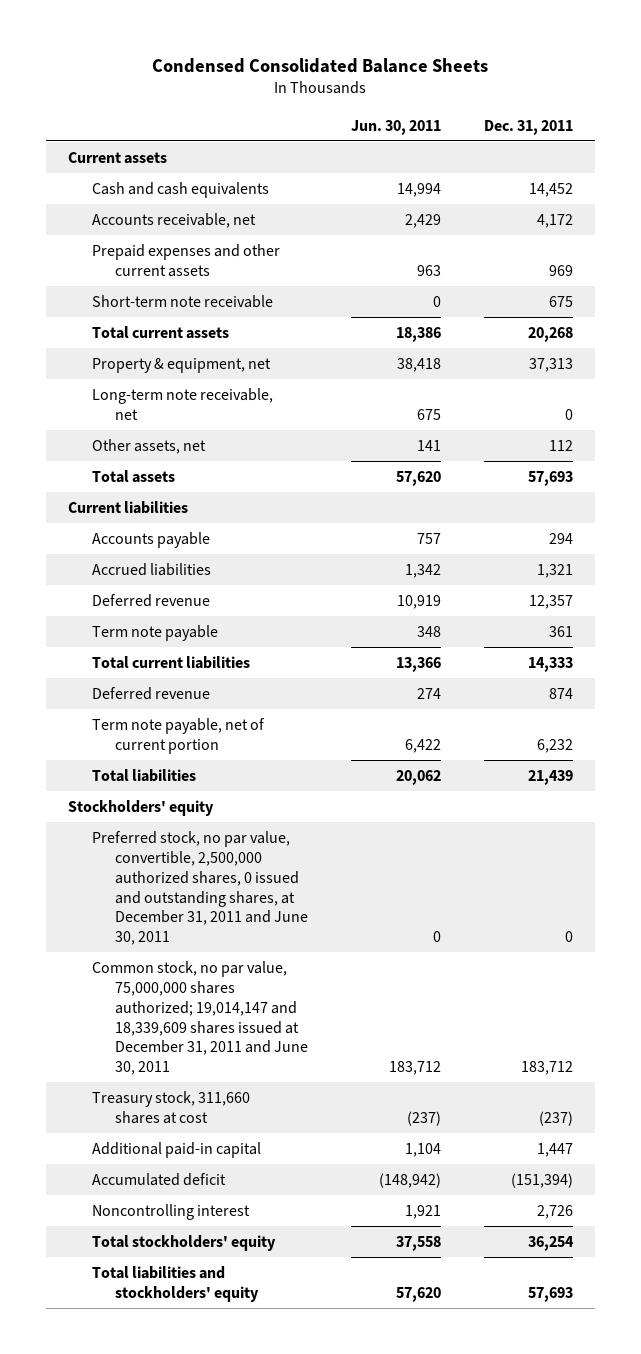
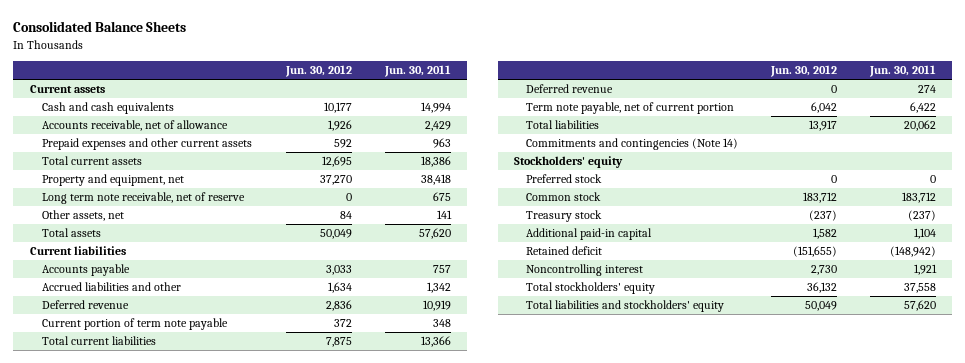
- Condensed Consolidated Balance Sheets
+ Consolidated Balance Sheets
- | Jun. 30, 2011 | Dec. 31, 2011
+ | Jun. 30, 2012 | Jun. 30, 2011
- Accounts receivable, net | 2,429 | 4,172
+ Accounts receivable, net of allowance | 1,926 | 2,429
- Short-term note receivable | 0 | 675
- Property & equipment, net | 38,418 | 37,313
- Long-term note receivable, net | 675 | 0
+ Property and equipment, net | 37,270 | 38,418
+ Long term note receivable, net of reserve | 0 | 675
- Accrued liabilities | 1,342 | 1,321
+ Accrued liabilities and other | 1,634 | 1,342
- Term note payable | 348 | 361
+ Current portion of term note payable | 372 | 348
+ Commitments and contingencies (Note 14)
- Preferred stock, no par value, convertible, 2,500,000 authorized shares, 0 issued and outstanding shares, at December 31, 2011 and June 30, 2011 | 0 | 0
- Common stock, no par value, 75,000,000 shares authorized; 19,014,147 and 18,339,609 shares issued at December 31, 2011 and June 30, 2011 | 183,712 | 183,712
- Treasury stock, 311,660 shares at cost | (237) | (237)
+ Preferred stock | 0 | 0
+ Common stock | 183,712 | 183,712
+ Treasury stock | (237) | (237)
- Accumulated deficit | (148,942) | (151,394)
+ Retained deficit | (151,655) | (148,942)

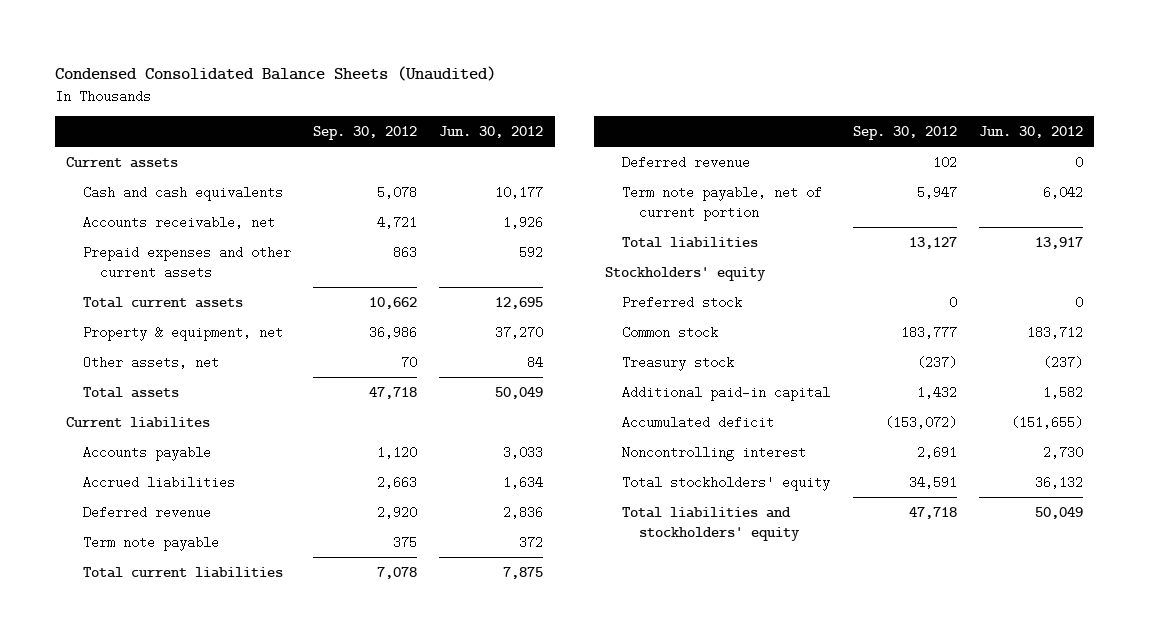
- Consolidated Balance Sheets
+ Condensed Consolidated Balance Sheets (Unaudited)
- | Jun. 30, 2012 | Jun. 30, 2011
+ | Sep. 30, 2012 | Jun. 30, 2012
- Accounts receivable, net of allowance | 1,926 | 2,429
+ Accounts receivable, net | 4,721 | 1,926
- Property and equipment, net | 37,270 | 38,418
- Long term note receivable, net of reserve | 0 | 675
+ Property & equipment, net | 36,986 | 37,270
- Current liabilities
+ Current liabilites
- Accrued liabilities and other | 1,634 | 1,342
+ Accrued liabilities | 2,663 | 1,634
- Current portion of term note payable | 372 | 348
+ Term note payable | 375 | 372
- Commitments and contingencies (Note 14)
- Retained deficit | (151,655) | (148,942)
+ Accumulated deficit | (153,072) | (151,655)

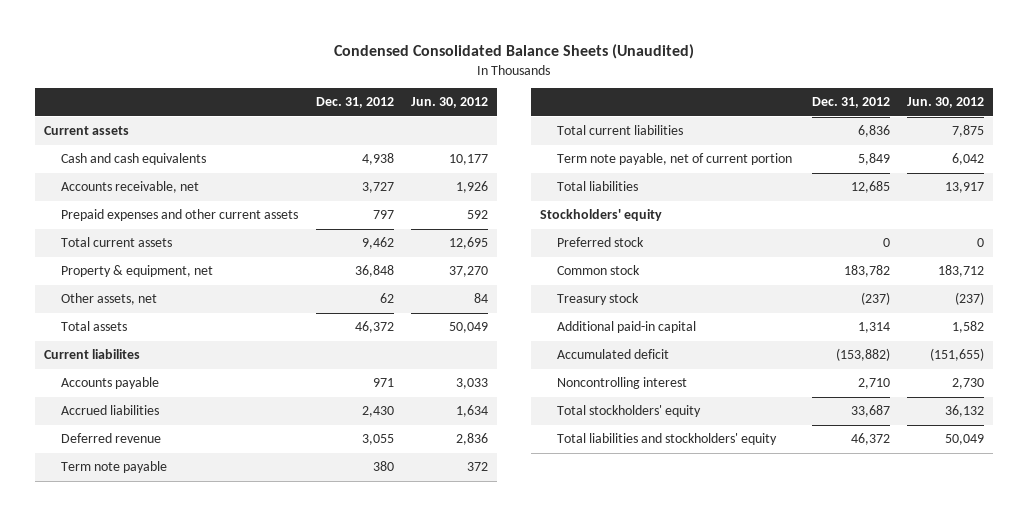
- | Sep. 30, 2012 | Jun. 30, 2012
+ | Dec. 31, 2012 | Jun. 30, 2012
- Deferred revenue | 102 | 0

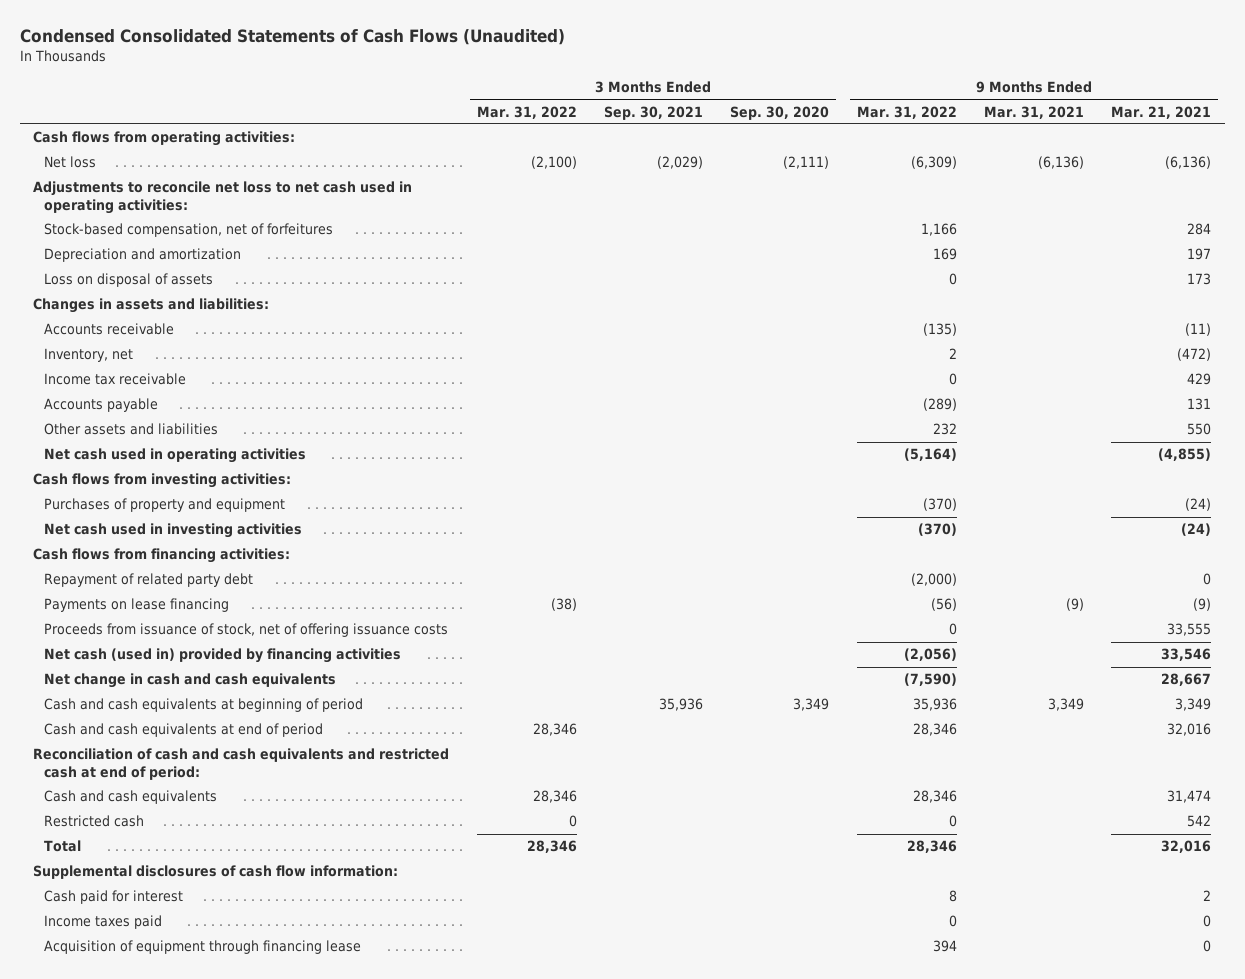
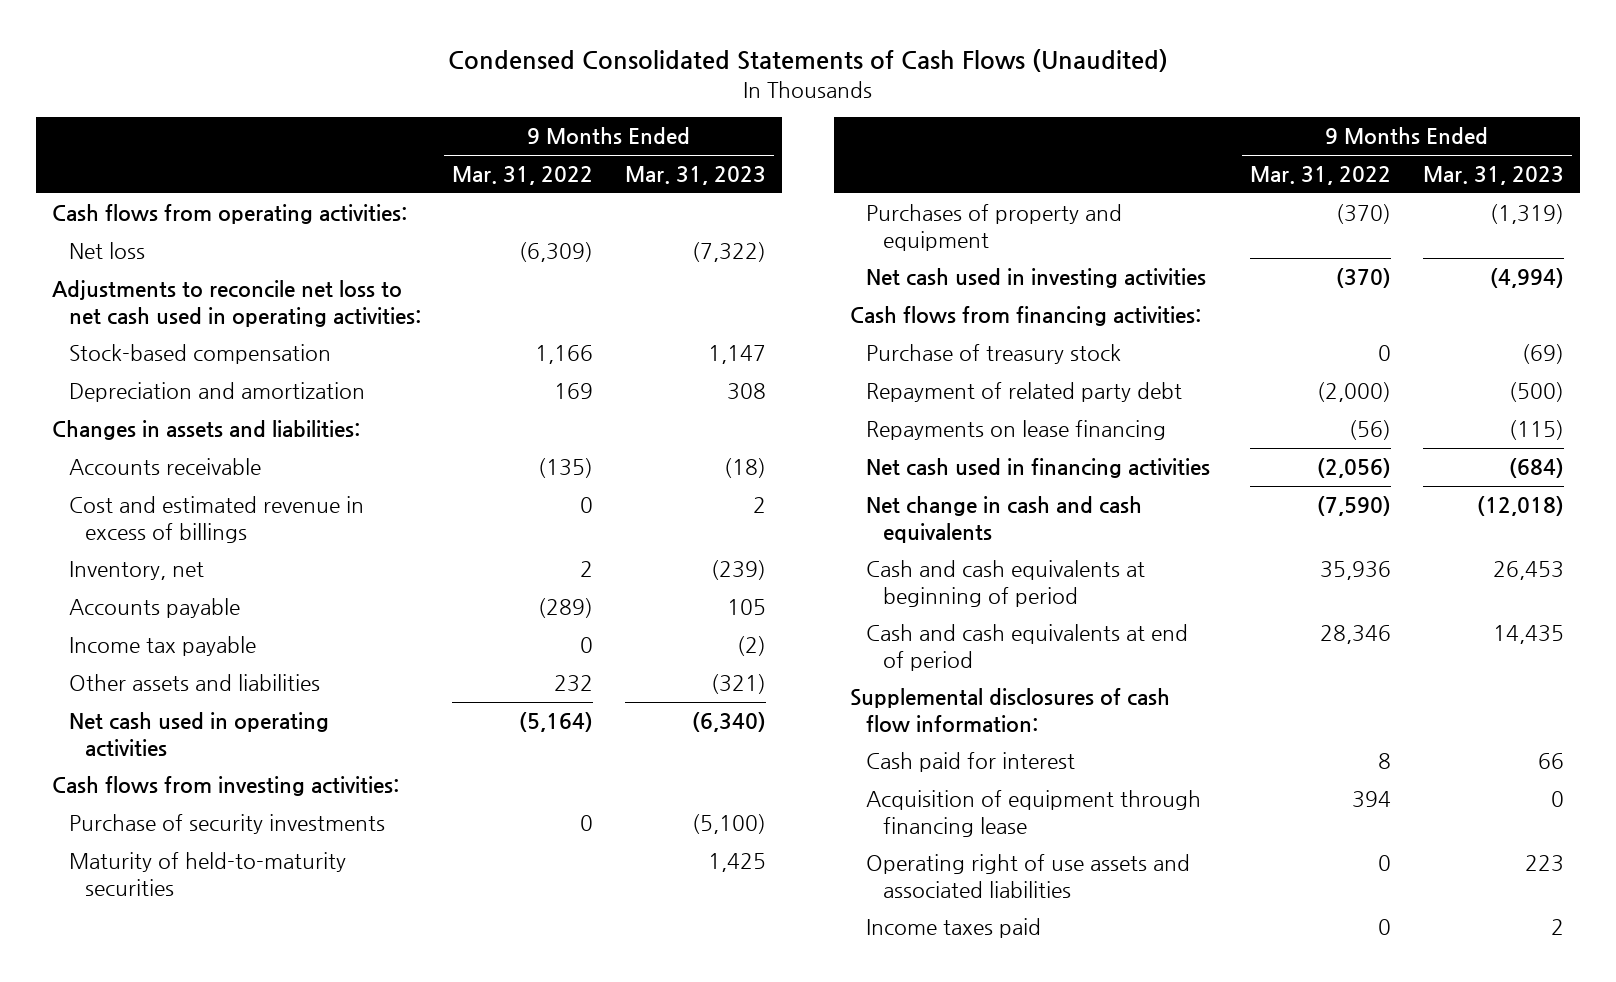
- | 3 Months Ended Mar. 31, 2022 | 3 Months Ended Sep. 30, 2021 | 3 Months Ended Sep. 30, 2020 | 9 Months Ended Mar. 31, 2022 | 9 Months Ended Mar. 31, 2021 | 9 Months Ended Mar. 21, 2021
+ | 9 Months Ended Mar. 31, 2022 | 9 Months Ended Mar. 31, 2023
- Stock-based compensation, net of forfeitures | | | | 1,166 | | 284
+ Stock-based compensation | 1,166 | 1,147
- Loss on disposal of assets | | | | 0 | | 173
+ Cost and estimated revenue in excess of billings | 0 | 2
- Income tax receivable | | | | 0 | | 429
+ Income tax payable | 0 | (2)
+ Purchase of security investments | 0 | (5,100)
+ Maturity of held-to-maturity securities | | 1,425
+ Purchase of treasury stock | 0 | (69)
- Payments on lease financing | (38) | | | (56) | (9) | (9)
- Proceeds from issuance of stock, net of offering issuance costs | | | | 0 | | 33,555
- Net cash (used in) provided by financing activities | | | | (2,056) | | 33,546
+ Repayments on lease financing | (56) | (115)
+ Net cash used in financing activities | (2,056) | (684)
- Reconciliation of cash and cash equivalents and restricted cash at end of period:
- Cash and cash equivalents | 28,346 | | | 28,346 | | 31,474
- Restricted cash | 0 | | | 0 | | 542
- Total | 28,346 | | | 28,346 | | 32,016
+ Operating right of use assets and associated liabilities | 0 | 223
moved down: Income taxes paid | 0 | 2

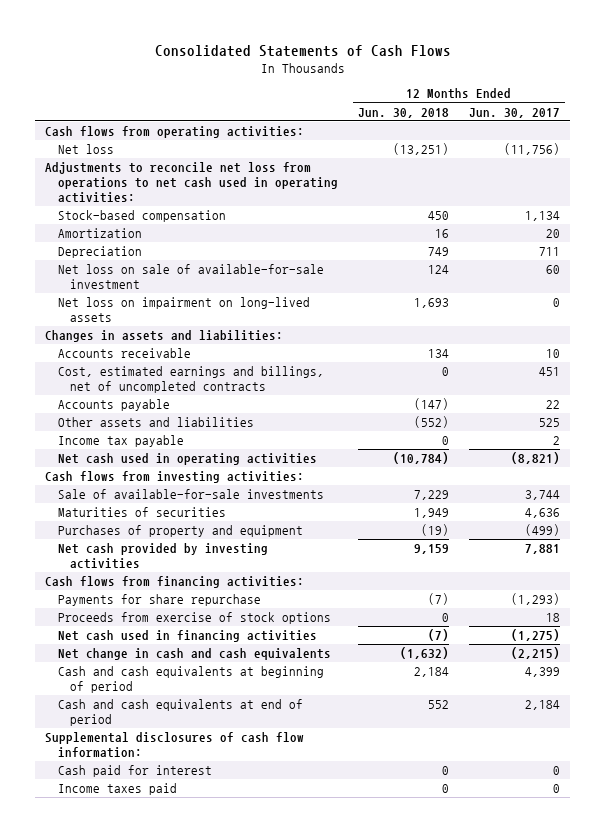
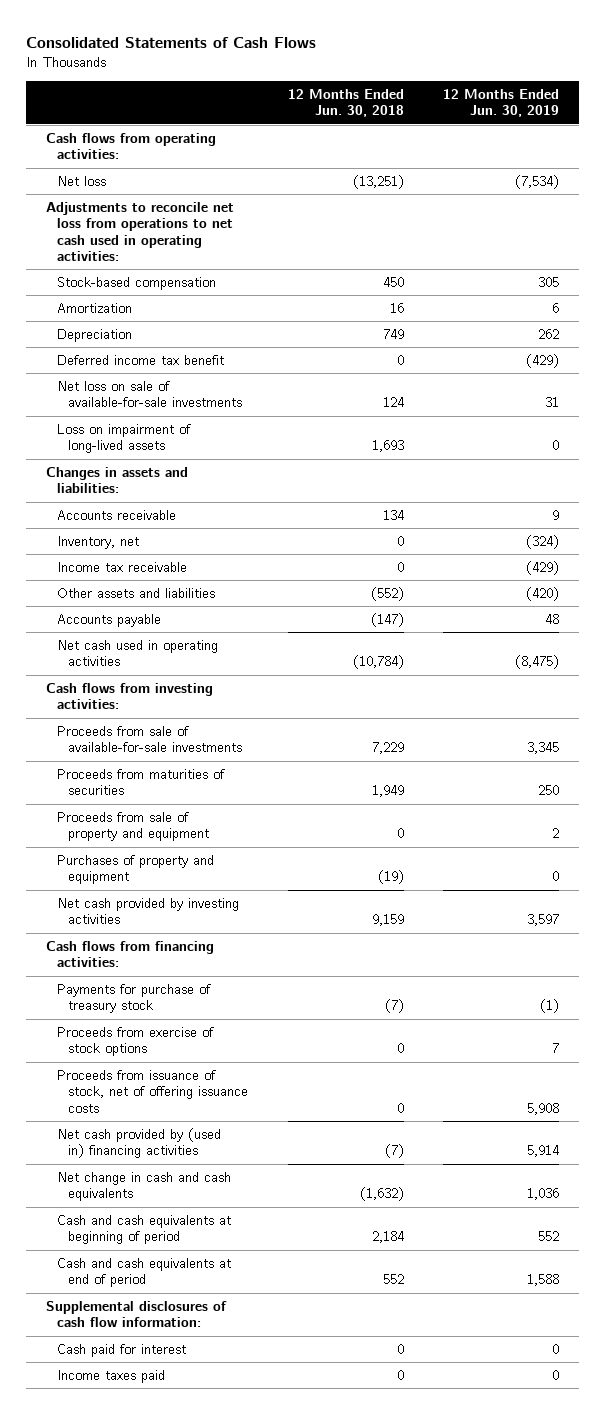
- | 12 Months Ended Jun. 30, 2018 | 12 Months Ended Jun. 30, 2017
+ | 12 Months Ended Jun. 30, 2018 | 12 Months Ended Jun. 30, 2019
- Net loss on sale of available-for-sale investment | 124 | 60
- Net loss on impairment on long-lived assets | 1,693 | 0
+ Deferred income tax benefit | 0 | (429)
+ Net loss on sale of available-for-sale investments | 124 | 31
+ Loss on impairment of long-lived assets | 1,693 | 0
- Cost, estimated earnings and billings, net of uncompleted contracts | 0 | 451
+ Inventory, net | 0 | (324)
+ Income tax receivable | 0 | (429)
- Income tax payable | 0 | 2
moved down: Accounts payable | (147) | 48
- Sale of available-for-sale investments | 7,229 | 3,744
- Maturities of securities | 1,949 | 4,636
+ Proceeds from sale of available-for-sale investments | 7,229 | 3,345
+ Proceeds from maturities of securities | 1,949 | 250
+ Proceeds from sale of property and equipment | 0 | 2
- Payments for share repurchase | (7) | (1,293)
+ Payments for purchase of treasury stock | (7) | (1)
- Net cash used in financing activities | (7) | (1,275)
+ Proceeds from issuance of stock, net of offering issuance costs | 0 | 5,908
+ Net cash provided by (used in) financing activities | (7) | 5,914

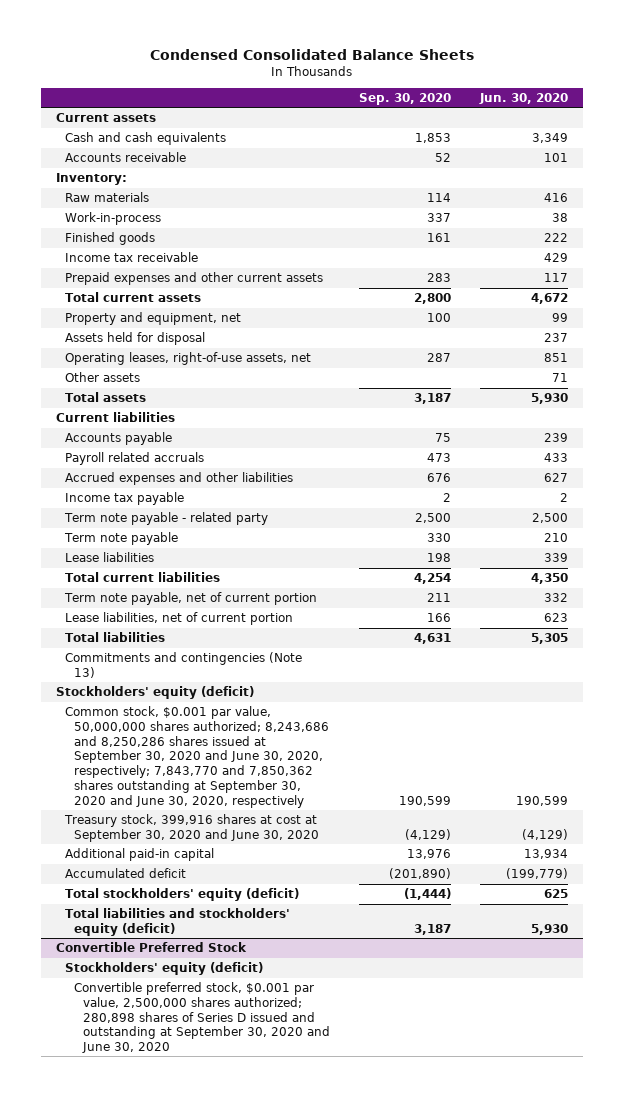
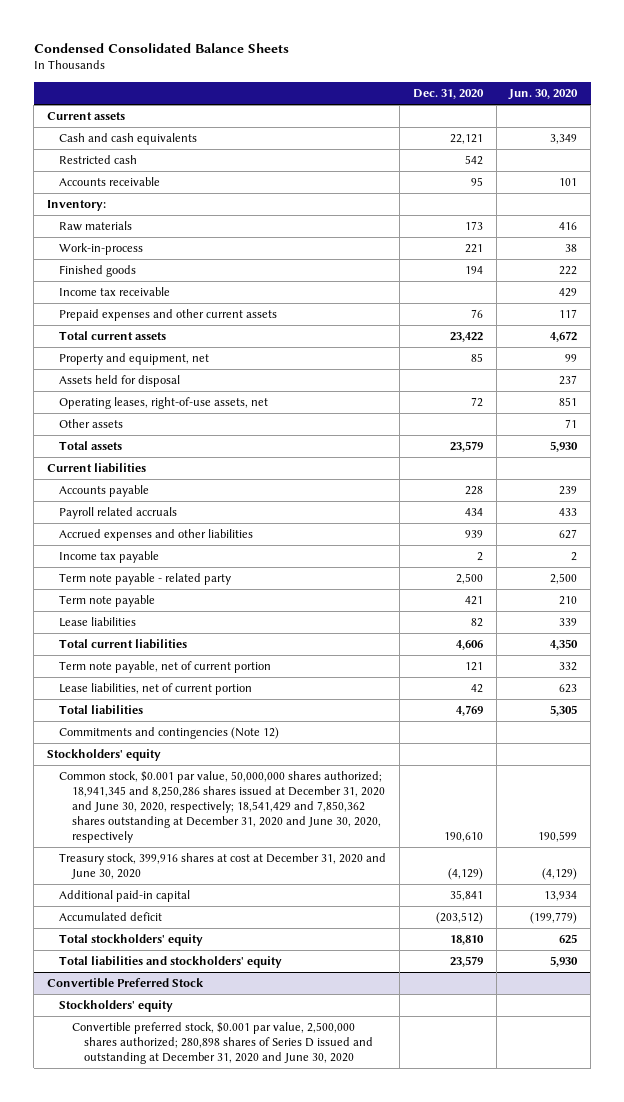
- | Sep. 30, 2020 | Jun. 30, 2020
+ | Dec. 31, 2020 | Jun. 30, 2020
+ Restricted cash | 542 |
- Commitments and contingencies (Note 13)
- Stockholders' equity (deficit)
- Common stock, $0.001 par value, 50,000,000 shares authorized; 8,243,686 and 8,250,286 shares issued at September 30, 2020 and June 30, 2020, respectively; 7,843,770 and 7,850,362 shares outstanding at September 30, 2020 and June 30, 2020, respectively | 190,599 | 190,599
- Treasury stock, 399,916 shares at cost at September 30, 2020 and June 30, 2020 | (4,129) | (4,129)
+ Commitments and contingencies (Note 12)
+ Stockholders' equity
+ Common stock, $0.001 par value, 50,000,000 shares authorized; 18,941,345 and 8,250,286 shares issued at December 31, 2020 and June 30, 2020, respectively; 18,541,429 and 7,850,362 shares outstanding at December 31, 2020 and June 30, 2020, respectively | 190,610 | 190,599
+ Treasury stock, 399,916 shares at cost at December 31, 2020 and June 30, 2020 | (4,129) | (4,129)
- Total stockholders' equity (deficit) | (1,444) | 625
- Total liabilities and stockholders' equity (deficit) | 3,187 | 5,930
+ Total stockholders' equity | 18,810 | 625
+ Total liabilities and stockholders' equity | 23,579 | 5,930
@ Convertible Preferred Stock
- Stockholders' equity (deficit)
- Convertible preferred stock, $0.001 par value, 2,500,000 shares authorized; 280,898 shares of Series D issued and outstanding at September 30, 2020 and June 30, 2020
+ Stockholders' equity
+ Convertible preferred stock, $0.001 par value, 2,500,000 shares authorized; 280,898 shares of Series D issued and outstanding at December 31, 2020 and June 30, 2020

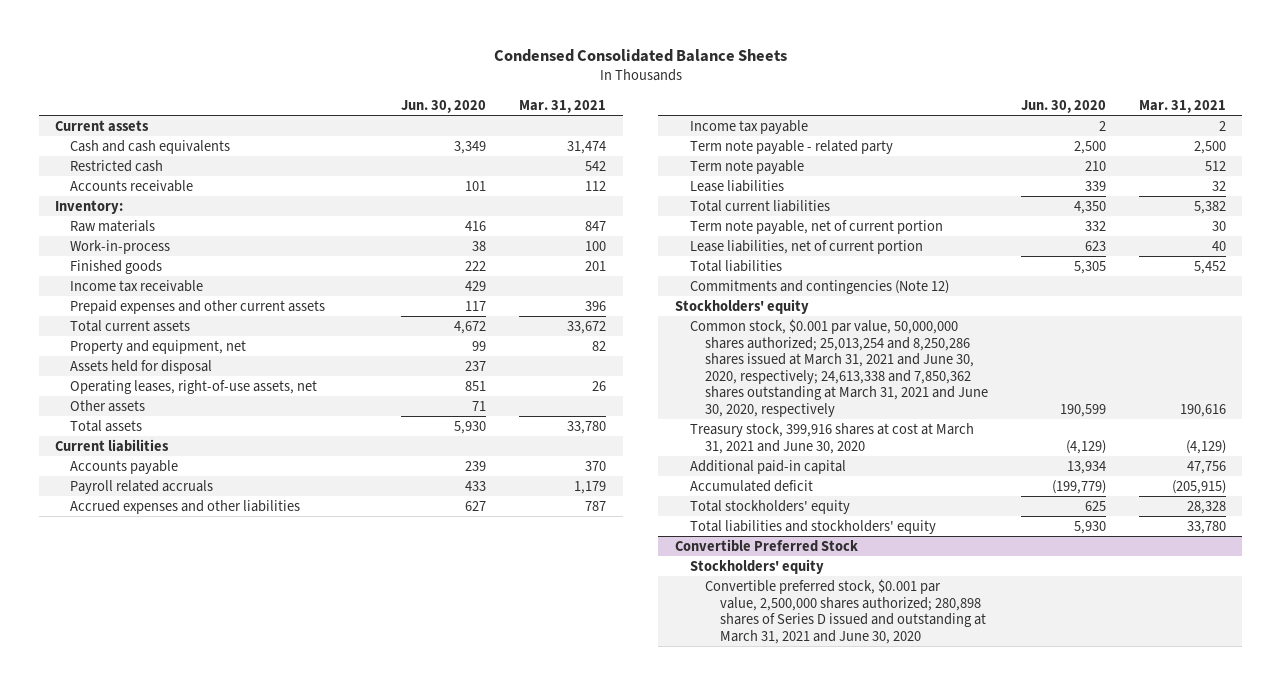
- | Dec. 31, 2020 | Jun. 30, 2020
+ | Jun. 30, 2020 | Mar. 31, 2021
- Common stock, $0.001 par value, 50,000,000 shares authorized; 18,941,345 and 8,250,286 shares issued at December 31, 2020 and June 30, 2020, respectively; 18,541,429 and 7,850,362 shares outstanding at December 31, 2020 and June 30, 2020, respectively | 190,610 | 190,599
- Treasury stock, 399,916 shares at cost at December 31, 2020 and June 30, 2020 | (4,129) | (4,129)
+ Common stock, $0.001 par value, 50,000,000 shares authorized; 25,013,254 and 8,250,286 shares issued at March 31, 2021 and June 30, 2020, respectively; 24,613,338 and 7,850,362 shares outstanding at March 31, 2021 and June 30, 2020, respectively | 190,599 | 190,616
+ Treasury stock, 399,916 shares at cost at March 31, 2021 and June 30, 2020 | (4,129) | (4,129)
@ Convertible Preferred Stock
- Convertible preferred stock, $0.001 par value, 2,500,000 shares authorized; 280,898 shares of Series D issued and outstanding at December 31, 2020 and June 30, 2020
+ Convertible preferred stock, $0.001 par value, 2,500,000 shares authorized; 280,898 shares of Series D issued and outstanding at March 31, 2021 and June 30, 2020

